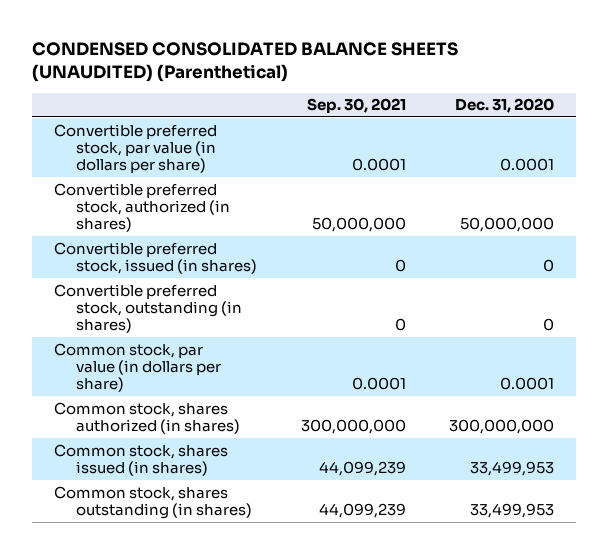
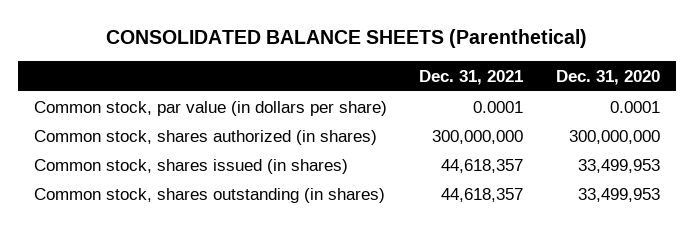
- CONDENSED CONSOLIDATED BALANCE SHEETS (UNAUDITED) (Parenthetical)
+ CONSOLIDATED BALANCE SHEETS (Parenthetical)
- | Sep. 30, 2021 | Dec. 31, 2020
+ | Dec. 31, 2021 | Dec. 31, 2020
- Convertible preferred stock, par value (in dollars per share) | 0.0001 | 0.0001
- Convertible preferred stock, authorized (in shares) | 50,000,000 | 50,000,000
- Convertible preferred stock, issued (in shares) | 0 | 0
- Convertible preferred stock, outstanding (in shares) | 0 | 0

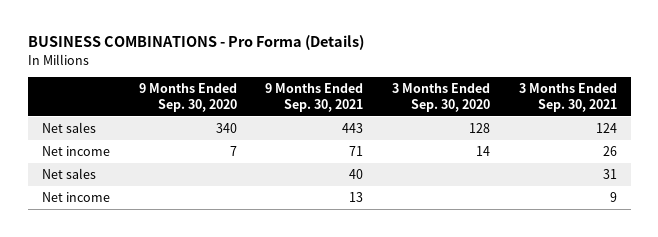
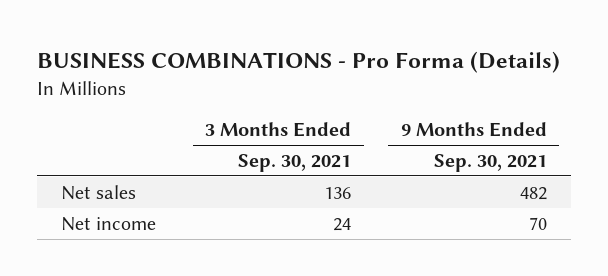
- | 9 Months Ended Sep. 30, 2020 | 9 Months Ended Sep. 30, 2021 | 3 Months Ended Sep. 30, 2020 | 3 Months Ended Sep. 30, 2021
+ | 3 Months Ended Sep. 30, 2021 | 9 Months Ended Sep. 30, 2021
- Net sales | 340 | 443 | 128 | 124
- Net income | 7 | 71 | 14 | 26
- Net sales | | 40 | | 31
- Net income | | 13 | | 9
+ Net sales | 136 | 482
+ Net income | 24 | 70

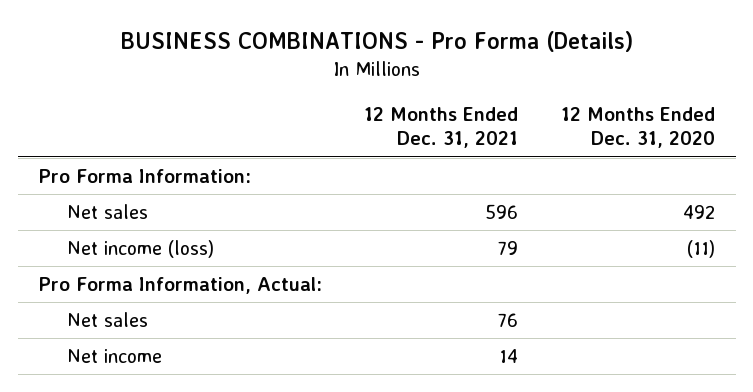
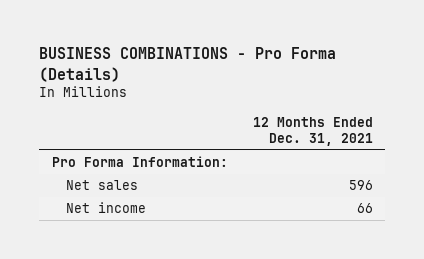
- | 12 Months Ended Dec. 31, 2021 | 12 Months Ended Dec. 31, 2020
+ | 12 Months Ended Dec. 31, 2021
- Net income (loss) | 79 | (11)
- Pro Forma Information, Actual:
- Net sales | 76 |
- Net income | 14 |
+ Net income | 66

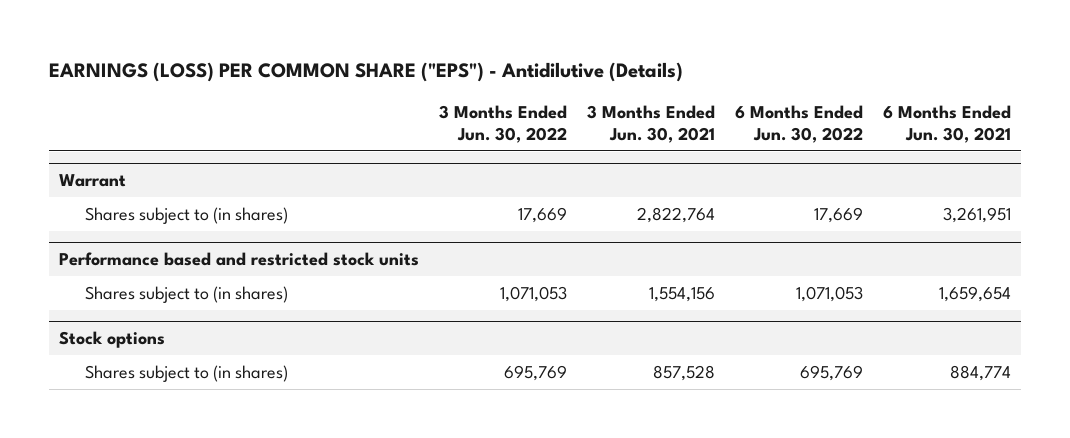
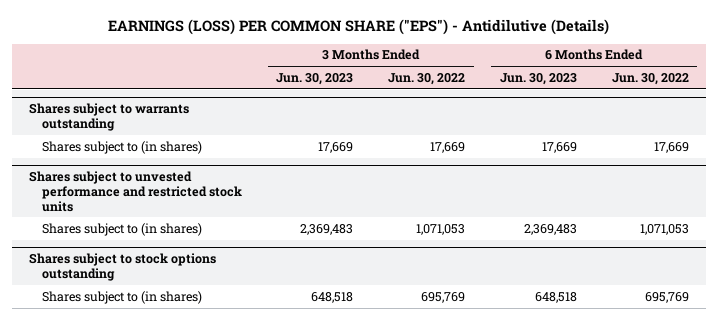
- | 3 Months Ended Jun. 30, 2022 | 3 Months Ended Jun. 30, 2021 | 6 Months Ended Jun. 30, 2022 | 6 Months Ended Jun. 30, 2021
+ | 3 Months Ended Jun. 30, 2023 | 3 Months Ended Jun. 30, 2022 | 6 Months Ended Jun. 30, 2023 | 6 Months Ended Jun. 30, 2022
- Warrant
+ Shares subject to warrants outstanding
- Performance based and restricted stock units
+ Shares subject to unvested performance and restricted stock units
- Stock options
+ Shares subject to stock options outstanding

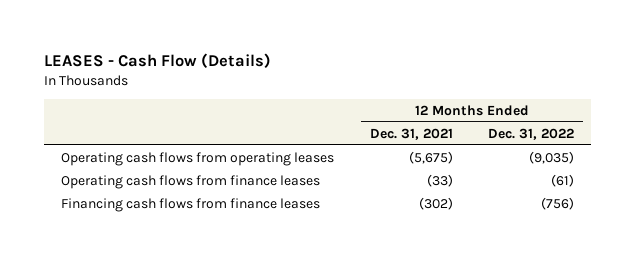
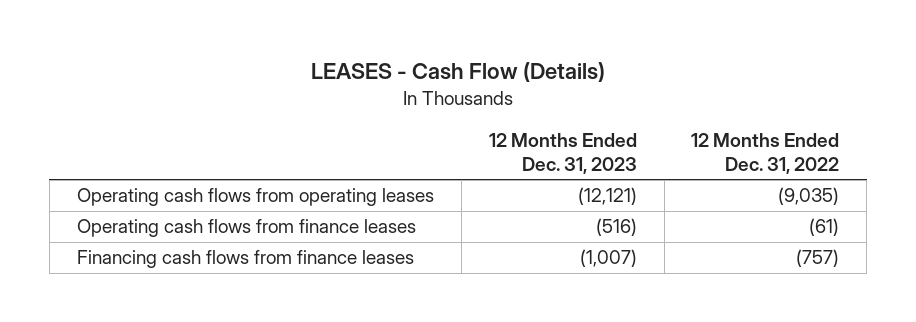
- | 12 Months Ended Dec. 31, 2021 | 12 Months Ended Dec. 31, 2022
+ | 12 Months Ended Dec. 31, 2023 | 12 Months Ended Dec. 31, 2022
- Financing cash flows from finance leases | (302) | (756)
+ Financing cash flows from finance leases | (1,007) | (757)

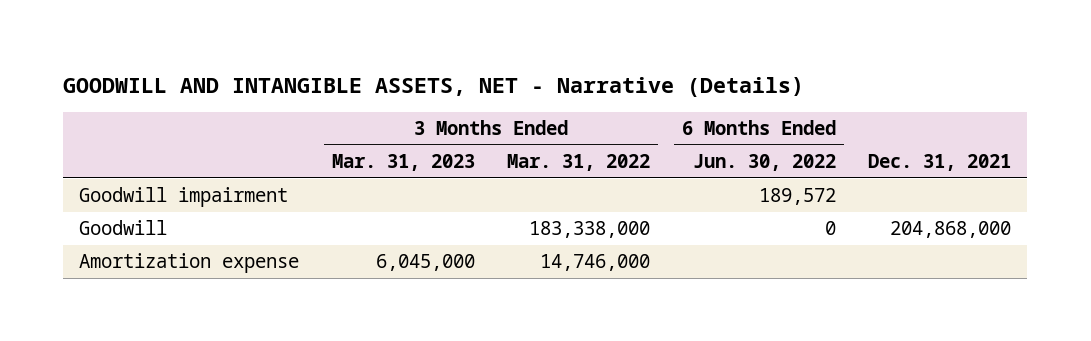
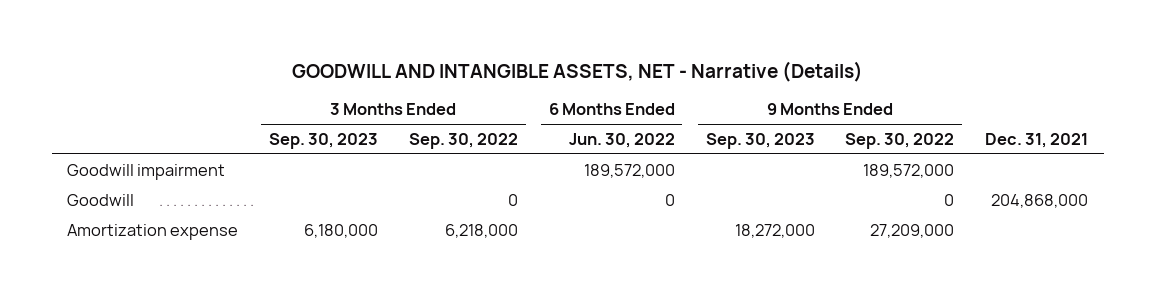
- | 3 Months Ended Mar. 31, 2023 | 3 Months Ended Mar. 31, 2022 | 6 Months Ended Jun. 30, 2022 | Dec. 31, 2021
+ | 3 Months Ended Sep. 30, 2023 | 3 Months Ended Sep. 30, 2022 | 6 Months Ended Jun. 30, 2022 | 9 Months Ended Sep. 30, 2023 | 9 Months Ended Sep. 30, 2022 | Dec. 31, 2021
- Goodwill impairment | | | 189,572 |
+ Goodwill impairment | | | 189,572,000 | | 189,572,000 |

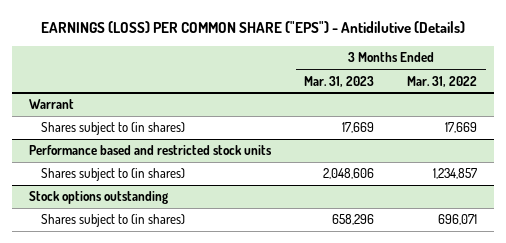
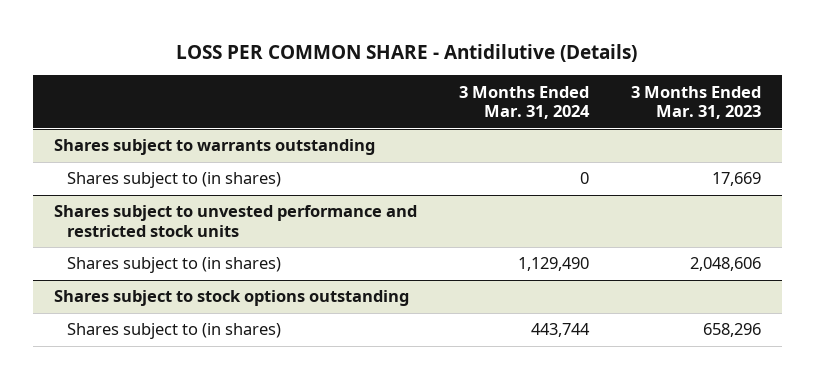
- EARNINGS (LOSS) PER COMMON SHARE ("EPS") - Antidilutive (Details)
+ LOSS PER COMMON SHARE - Antidilutive (Details)
- | 3 Months Ended Mar. 31, 2023 | 3 Months Ended Mar. 31, 2022
+ | 3 Months Ended Mar. 31, 2024 | 3 Months Ended Mar. 31, 2023
- Warrant
+ Shares subject to warrants outstanding
- Performance based and restricted stock units
+ Shares subject to unvested performance and restricted stock units
- Stock options outstanding
+ Shares subject to stock options outstanding

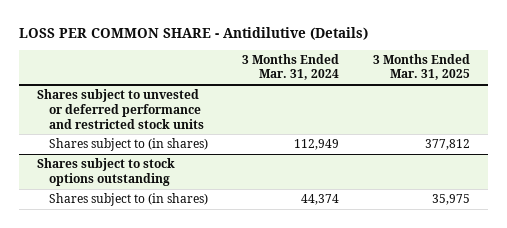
- | 3 Months Ended Mar. 31, 2024 | 3 Months Ended Mar. 31, 2023
+ | 3 Months Ended Mar. 31, 2024 | 3 Months Ended Mar. 31, 2025
- Shares subject to warrants outstanding
- Shares subject to (in shares) | 0 | 17,669
- Shares subject to unvested performance and restricted stock units
- Shares subject to (in shares) | 1,129,490 | 2,048,606
+ Shares subject to unvested or deferred performance and restricted stock units
+ Shares subject to (in shares) | 112,949 | 377,812
@ Shares subject to stock options outstanding
- Shares subject to (in shares) | 443,744 | 658,296
+ Shares subject to (in shares) | 44,374 | 35,975

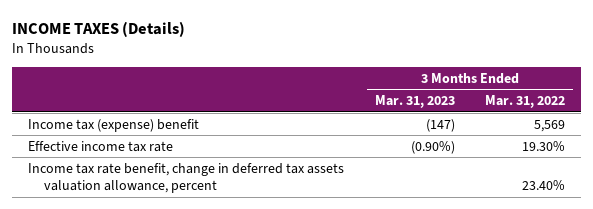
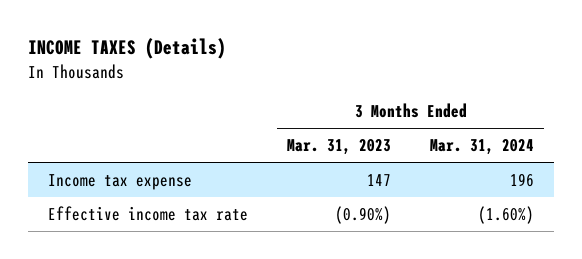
- | 3 Months Ended Mar. 31, 2023 | 3 Months Ended Mar. 31, 2022
+ | 3 Months Ended Mar. 31, 2023 | 3 Months Ended Mar. 31, 2024
- Income tax (expense) benefit | (147) | 5,569
+ Income tax expense | 147 | 196
- Income tax rate benefit, change in deferred tax assets valuation allowance, percent | | 23.40%

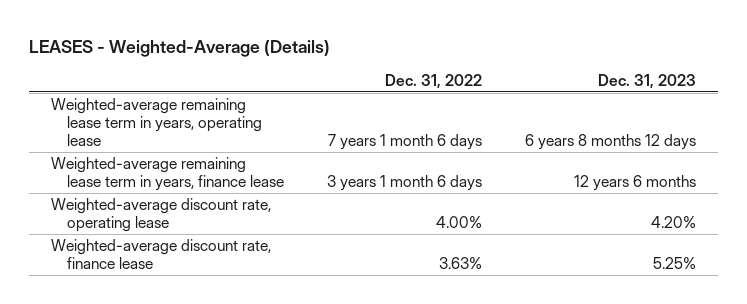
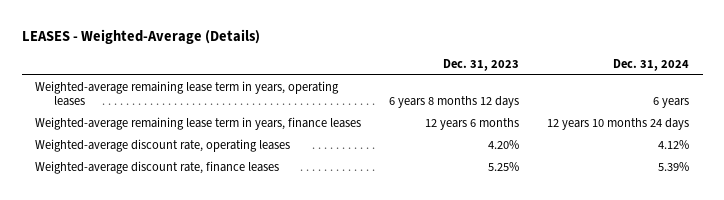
- | Dec. 31, 2022 | Dec. 31, 2023
+ | Dec. 31, 2023 | Dec. 31, 2024
- Weighted-average remaining lease term in years, operating lease | 7 years 1 month 6 days | 6 years 8 months 12 days
- Weighted-average remaining lease term in years, finance lease | 3 years 1 month 6 days | 12 years 6 months
- Weighted-average discount rate, operating lease | 4.00% | 4.20%
- Weighted-average discount rate, finance lease | 3.63% | 5.25%
+ Weighted-average remaining lease term in years, operating leases | 6 years 8 months 12 days | 6 years
+ Weighted-average remaining lease term in years, finance leases | 12 years 6 months | 12 years 10 months 24 days
+ Weighted-average discount rate, operating leases | 4.20% | 4.12%
+ Weighted-average discount rate, finance leases | 5.25% | 5.39%

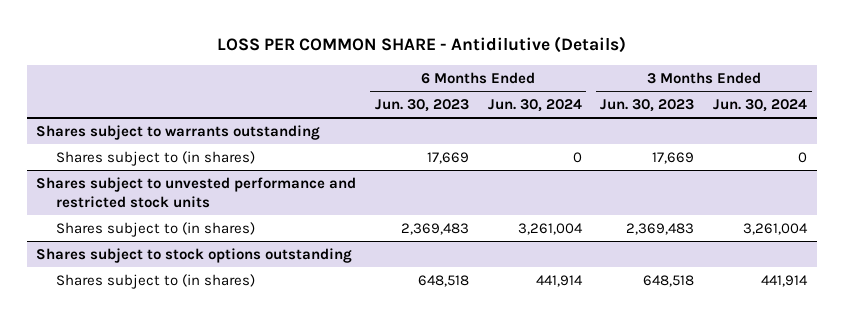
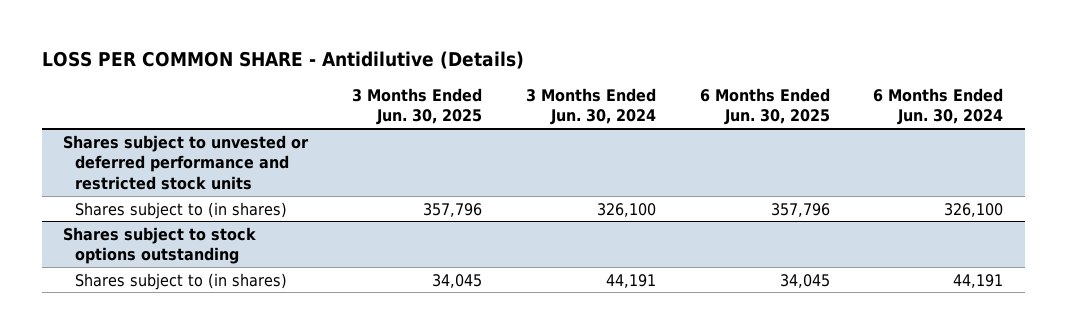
- | 6 Months Ended Jun. 30, 2023 | 6 Months Ended Jun. 30, 2024 | 3 Months Ended Jun. 30, 2023 | 3 Months Ended Jun. 30, 2024
+ | 3 Months Ended Jun. 30, 2025 | 3 Months Ended Jun. 30, 2024 | 6 Months Ended Jun. 30, 2025 | 6 Months Ended Jun. 30, 2024
- Shares subject to warrants outstanding
- Shares subject to (in shares) | 17,669 | 0 | 17,669 | 0
- Shares subject to unvested performance and restricted stock units
- Shares subject to (in shares) | 2,369,483 | 3,261,004 | 2,369,483 | 3,261,004
+ Shares subject to unvested or deferred performance and restricted stock units
+ Shares subject to (in shares) | 357,796 | 326,100 | 357,796 | 326,100
@ Shares subject to stock options outstanding
- Shares subject to (in shares) | 648,518 | 441,914 | 648,518 | 441,914
+ Shares subject to (in shares) | 34,045 | 44,191 | 34,045 | 44,191

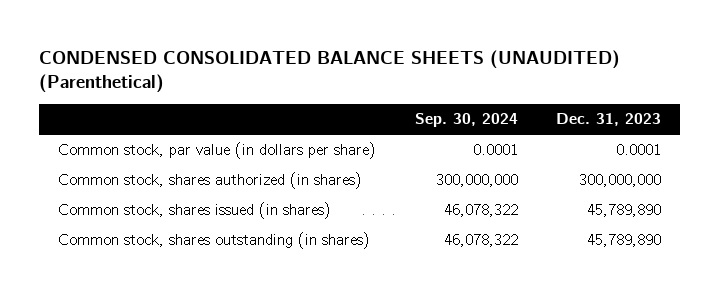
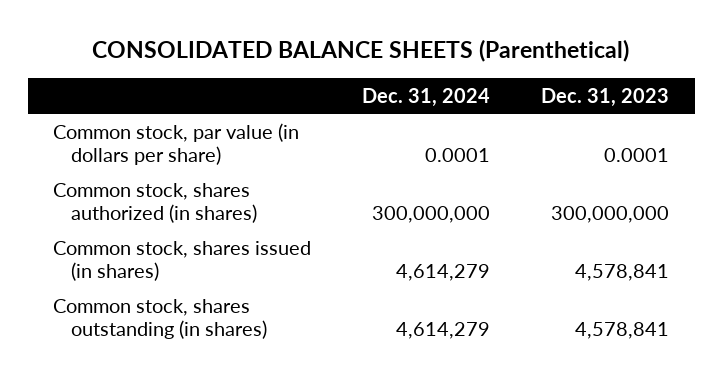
- CONDENSED CONSOLIDATED BALANCE SHEETS (UNAUDITED) (Parenthetical)
+ CONSOLIDATED BALANCE SHEETS (Parenthetical)
- | Sep. 30, 2024 | Dec. 31, 2023
+ | Dec. 31, 2024 | Dec. 31, 2023
- Common stock, shares issued (in shares) | 46,078,322 | 45,789,890
- Common stock, shares outstanding (in shares) | 46,078,322 | 45,789,890
+ Common stock, shares issued (in shares) | 4,614,279 | 4,578,841
+ Common stock, shares outstanding (in shares) | 4,614,279 | 4,578,841

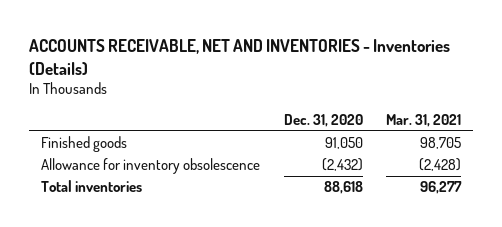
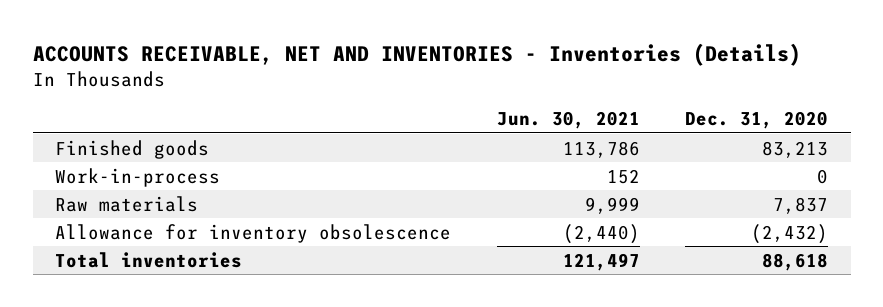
- | Dec. 31, 2020 | Mar. 31, 2021
+ | Jun. 30, 2021 | Dec. 31, 2020
- Finished goods | 91,050 | 98,705
+ Finished goods | 113,786 | 83,213
+ Work-in-process | 152 | 0
+ Raw materials | 9,999 | 7,837

